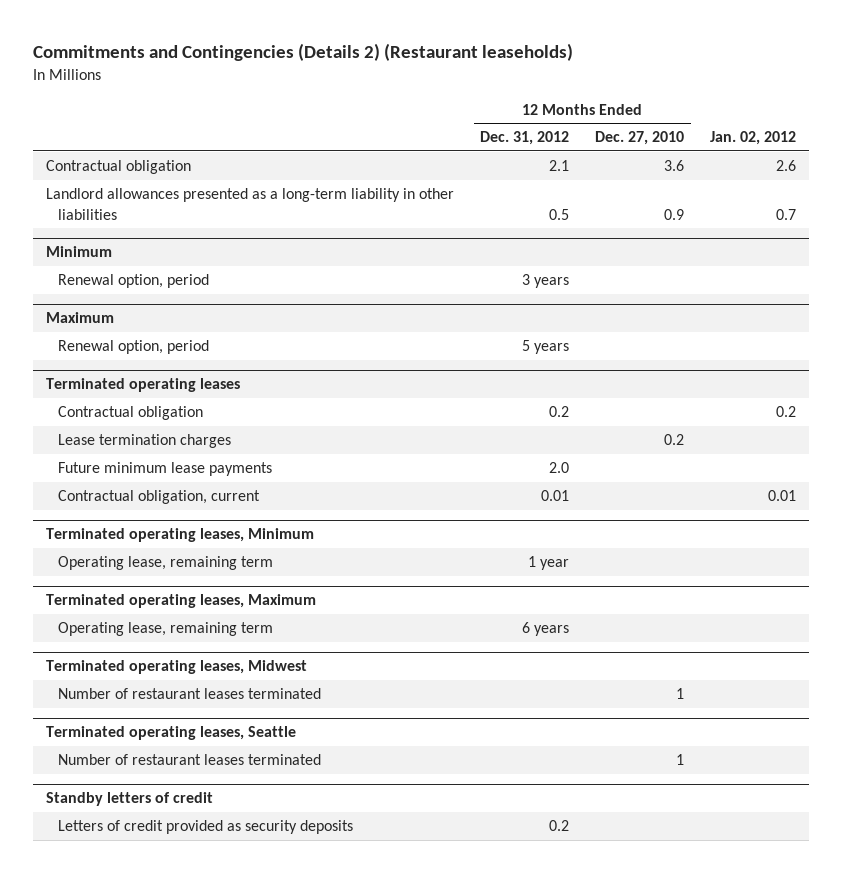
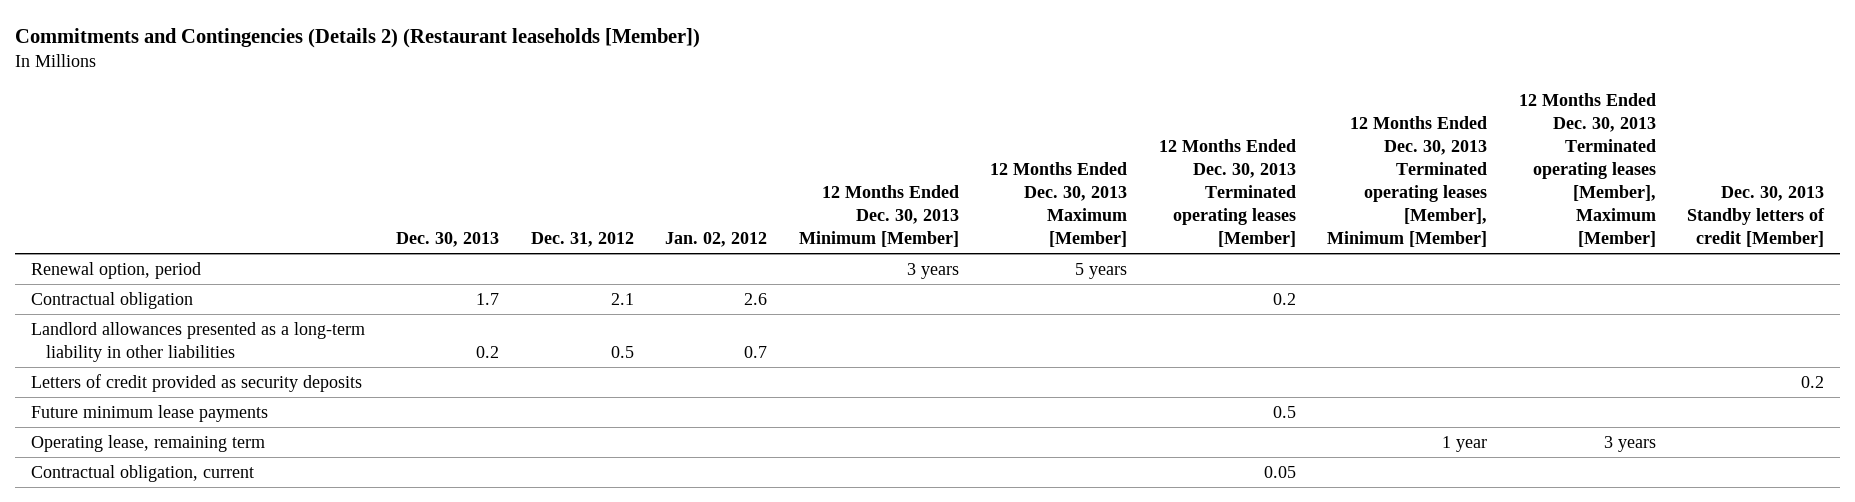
- Commitments and Contingencies (Details 2) (Restaurant leaseholds)
+ Commitments and Contingencies (Details 2) (Restaurant leaseholds [Member])
- | 12 Months Ended Dec. 31, 2012 | 12 Months Ended Dec. 27, 2010 | Jan. 02, 2012
+ | Dec. 30, 2013 | Dec. 31, 2012 | Jan. 02, 2012 | 12 Months Ended Dec. 30, 2013 Minimum [Member] | 12 Months Ended Dec. 30, 2013 Maximum [Member] | 12 Months Ended Dec. 30, 2013 Terminated operating leases [Member] | 12 Months Ended Dec. 30, 2013 Terminated operating leases [Member], Minimum [Member] | 12 Months Ended Dec. 30, 2013 Terminated operating leases [Member], Maximum [Member] | Dec. 30, 2013 Standby letters of credit [Member]
+ Renewal option, period | | | | 3 years | 5 years | | | |
- Minimum
- Renewal option, period | 3 years | |
- Maximum
- Renewal option, period | 5 years | |
- Terminated operating leases
- Contractual obligation | 0.2 | | 0.2
- Lease termination charges | | 0.2 |
- Future minimum lease payments | 2.0 | |
- Contractual obligation, current | 0.01 | | 0.01
- Terminated operating leases, Minimum
- Operating lease, remaining term | 1 year | |
- Terminated operating leases, Maximum
- Operating lease, remaining term | 6 years | |
- Terminated operating leases, Midwest
- Number of restaurant leases terminated | | 1 |
- Terminated operating leases, Seattle
- Number of restaurant leases terminated | | 1 |
- Standby letters of credit
- Letters of credit provided as security deposits | 0.2 | |
+ Letters of credit provided as security deposits | | | | | | | | | 0.2
+ Future minimum lease payments | | | | | | 0.5 | | |
+ Operating lease, remaining term | | | | | | | 1 year | 3 years |
+ Contractual obligation, current | | | | | | 0.05 | | |

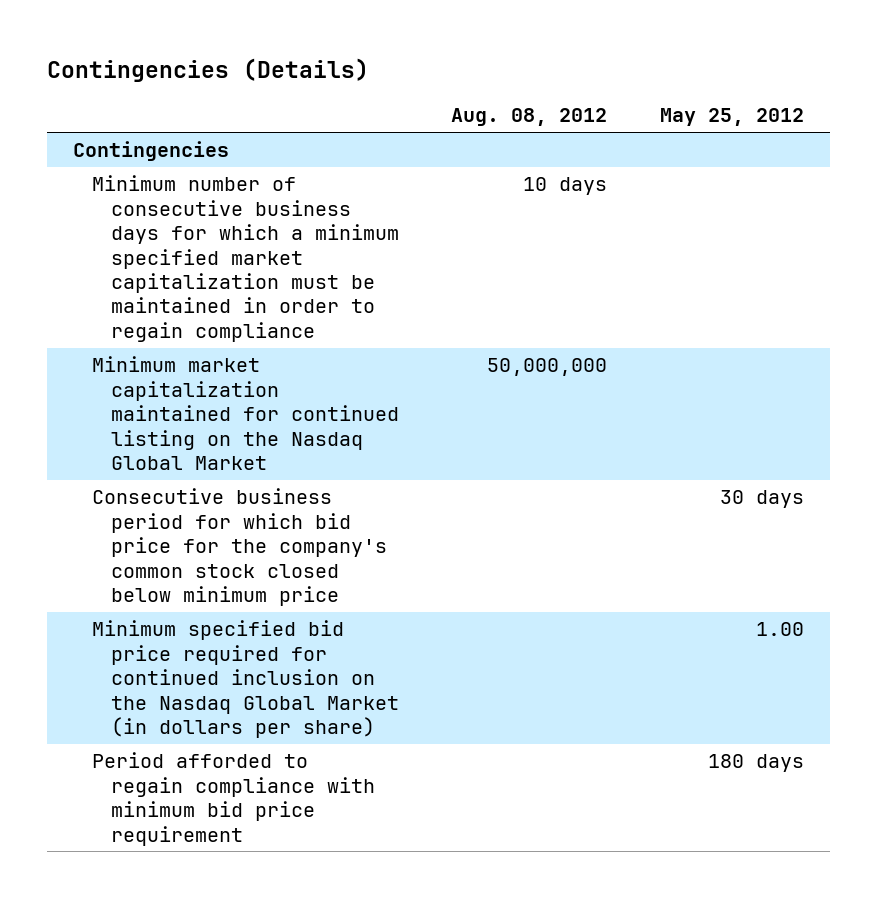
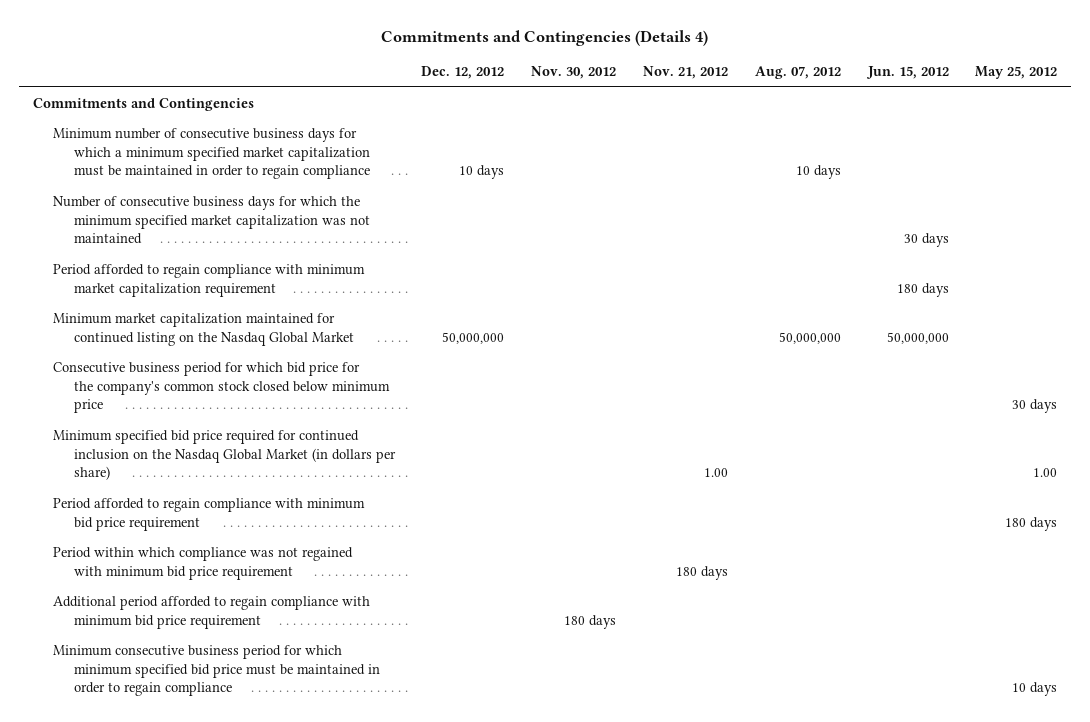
- Contingencies (Details)
+ Commitments and Contingencies (Details 4)
- | Aug. 08, 2012 | May 25, 2012
+ | Dec. 12, 2012 | Nov. 30, 2012 | Nov. 21, 2012 | Aug. 07, 2012 | Jun. 15, 2012 | May 25, 2012
- Contingencies
+ Commitments and Contingencies
+ Number of consecutive business days for which the minimum specified market capitalization was not maintained | | | | | 30 days |
+ Period afforded to regain compliance with minimum market capitalization requirement | | | | | 180 days |
+ Period within which compliance was not regained with minimum bid price requirement | | | 180 days | | |
+ Additional period afforded to regain compliance with minimum bid price requirement | | 180 days | | | |
+ Minimum consecutive business period for which minimum specified bid price must be maintained in order to regain compliance | | | | | | 10 days

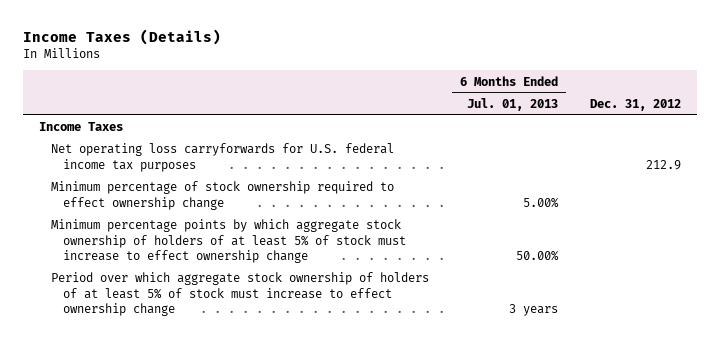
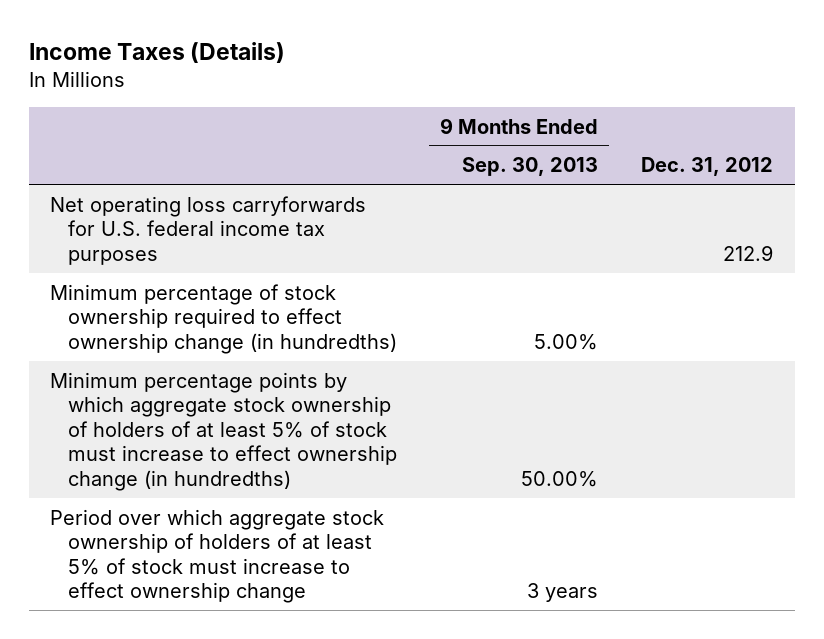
- | 6 Months Ended Jul. 01, 2013 | Dec. 31, 2012
+ | 9 Months Ended Sep. 30, 2013 | Dec. 31, 2012
- Income Taxes
- Minimum percentage of stock ownership required to effect ownership change | 5.00% |
- Minimum percentage points by which aggregate stock ownership of holders of at least 5% of stock must increase to effect ownership change | 50.00% |
+ Minimum percentage of stock ownership required to effect ownership change (in hundredths) | 5.00% |
+ Minimum percentage points by which aggregate stock ownership of holders of at least 5% of stock must increase to effect ownership change (in hundredths) | 50.00% |

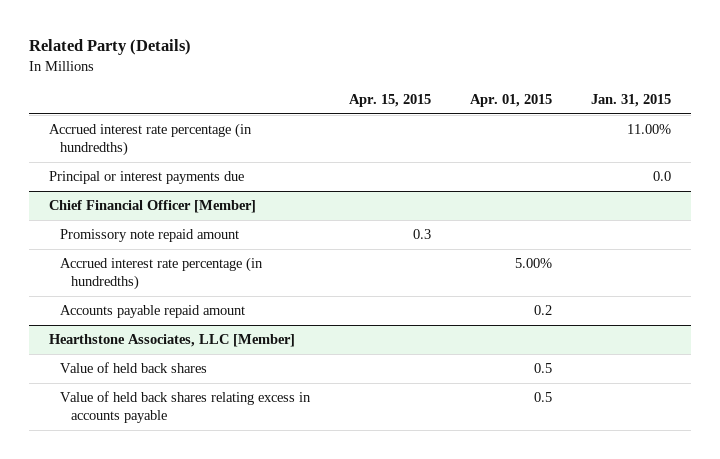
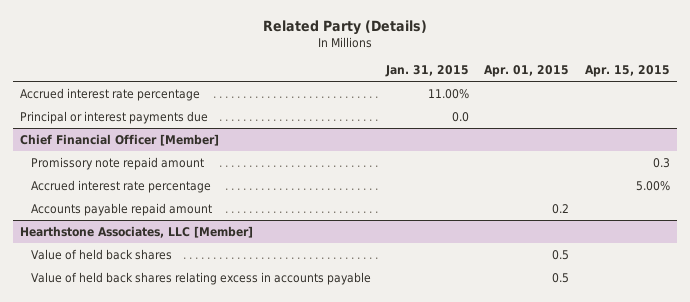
- | Apr. 15, 2015 | Apr. 01, 2015 | Jan. 31, 2015
+ | Jan. 31, 2015 | Apr. 01, 2015 | Apr. 15, 2015
- Accrued interest rate percentage (in hundredths) | | | 11.00%
+ Accrued interest rate percentage | 11.00% | |
@ Chief Financial Officer [Member]
- Accrued interest rate percentage (in hundredths) | | 5.00% |
+ Accrued interest rate percentage | | | 5.00%

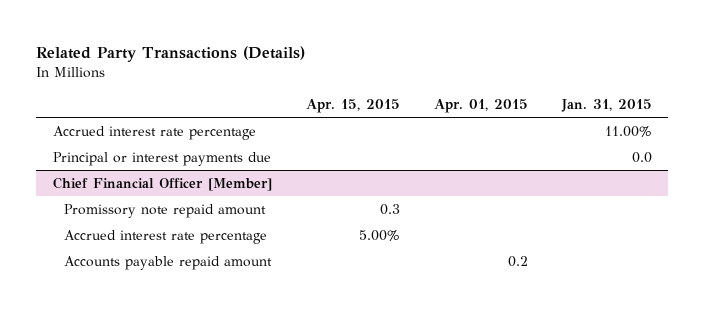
- Related Party (Details)
+ Related Party Transactions (Details)
- | Jan. 31, 2015 | Apr. 01, 2015 | Apr. 15, 2015
+ | Apr. 15, 2015 | Apr. 01, 2015 | Jan. 31, 2015
- Hearthstone Associates, LLC [Member]
- Value of held back shares | | 0.5 |
- Value of held back shares relating excess in accounts payable | | 0.5 |

